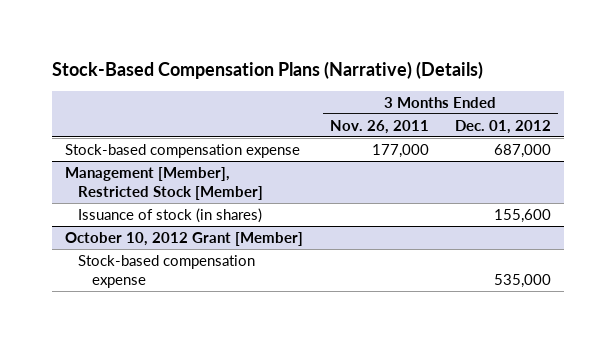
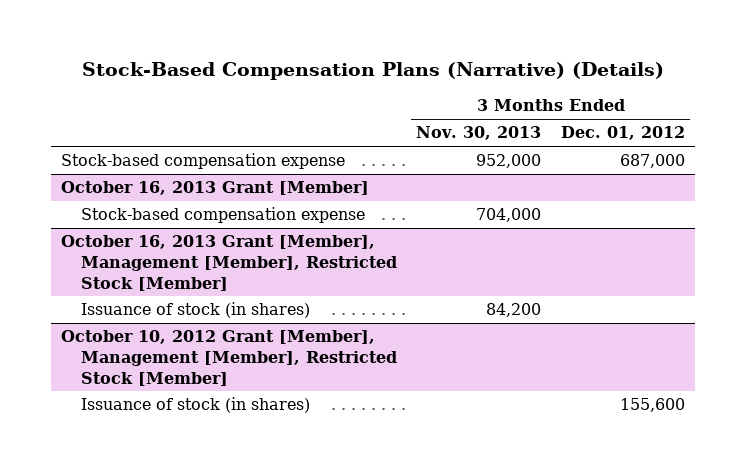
- | 3 Months Ended Nov. 26, 2011 | 3 Months Ended Dec. 01, 2012
+ | 3 Months Ended Nov. 30, 2013 | 3 Months Ended Dec. 01, 2012
- Management [Member], Restricted Stock [Member]
+ October 16, 2013 Grant [Member]
+ Stock-based compensation expense | 704,000 |
+ October 16, 2013 Grant [Member], Management [Member], Restricted Stock [Member]
+ Issuance of stock (in shares) | 84,200 |
+ October 10, 2012 Grant [Member], Management [Member], Restricted Stock [Member]
- October 10, 2012 Grant [Member]
- Stock-based compensation expense | | 535,000

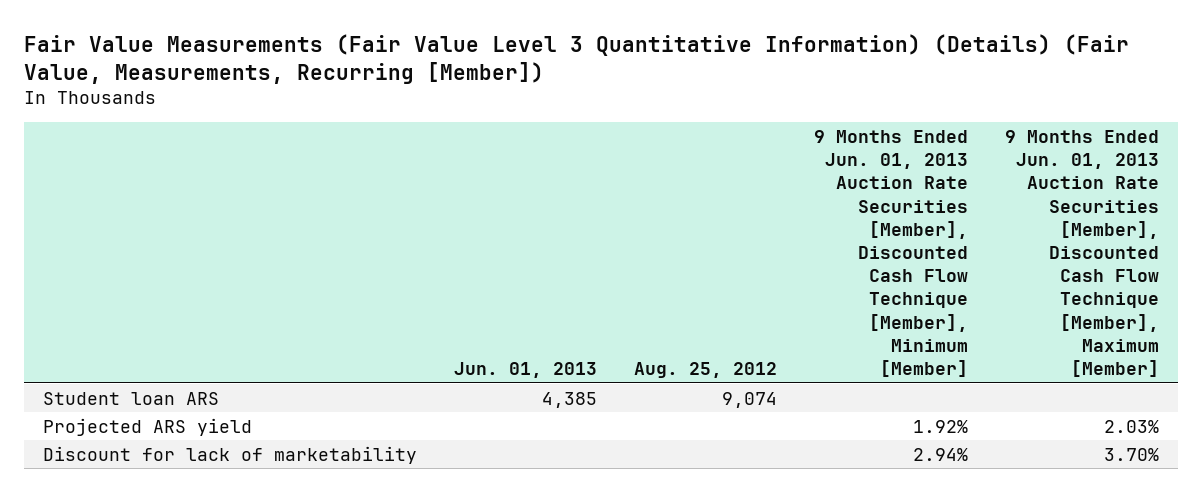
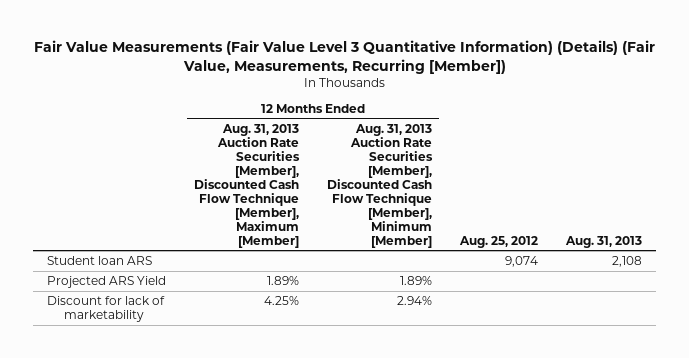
- | Jun. 01, 2013 | Aug. 25, 2012 | 9 Months Ended Jun. 01, 2013 Auction Rate Securities [Member], Discounted Cash Flow Technique [Member], Minimum [Member] | 9 Months Ended Jun. 01, 2013 Auction Rate Securities [Member], Discounted Cash Flow Technique [Member], Maximum [Member]
+ | 12 Months Ended Aug. 31, 2013 Auction Rate Securities [Member], Discounted Cash Flow Technique [Member], Maximum [Member] | 12 Months Ended Aug. 31, 2013 Auction Rate Securities [Member], Discounted Cash Flow Technique [Member], Minimum [Member] | Aug. 25, 2012 | Aug. 31, 2013
- Projected ARS yield | | | 1.92% | 2.03%
+ Projected ARS Yield | 1.89% | 1.89% | |

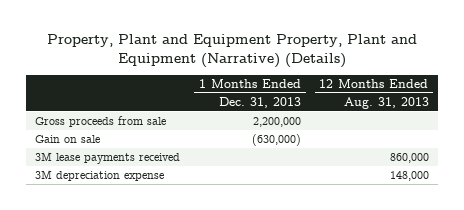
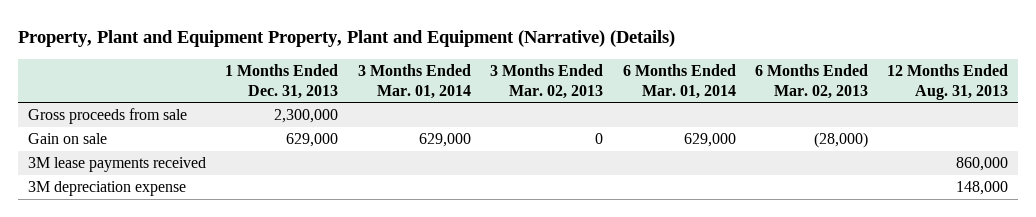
- | 1 Months Ended Dec. 31, 2013 | 12 Months Ended Aug. 31, 2013
+ | 1 Months Ended Dec. 31, 2013 | 3 Months Ended Mar. 01, 2014 | 3 Months Ended Mar. 02, 2013 | 6 Months Ended Mar. 01, 2014 | 6 Months Ended Mar. 02, 2013 | 12 Months Ended Aug. 31, 2013
- Gross proceeds from sale | 2,200,000 |
- Gain on sale | (630,000) |
+ Gross proceeds from sale | 2,300,000 | | | | |
+ Gain on sale | 629,000 | 629,000 | 0 | 629,000 | (28,000) |

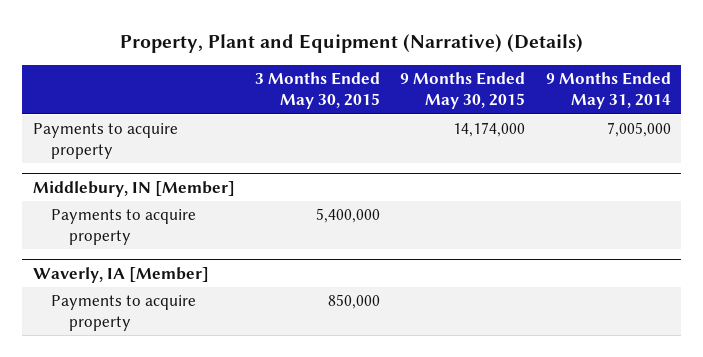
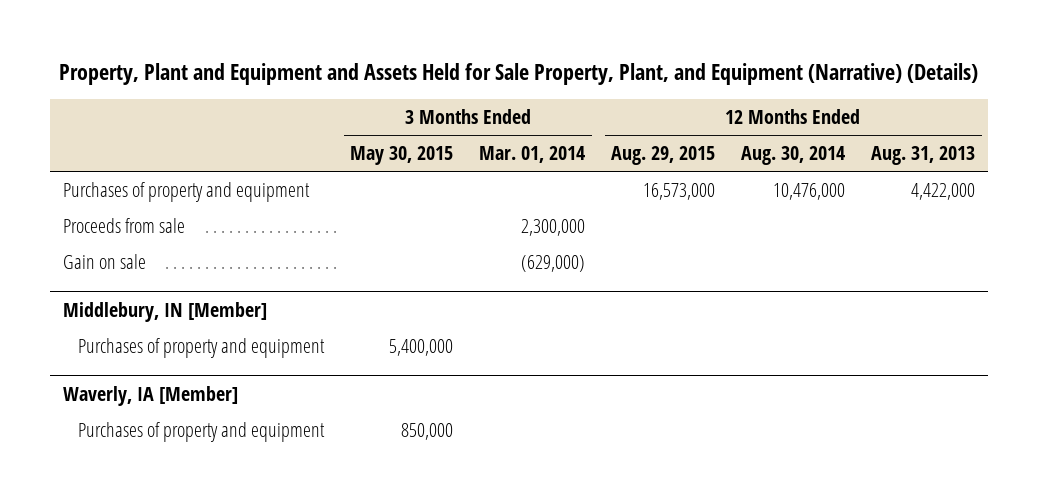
- Property, Plant and Equipment (Narrative) (Details)
+ Property, Plant and Equipment and Assets Held for Sale Property, Plant, and Equipment (Narrative) (Details)
- | 3 Months Ended May 30, 2015 | 9 Months Ended May 30, 2015 | 9 Months Ended May 31, 2014
+ | 3 Months Ended May 30, 2015 | 3 Months Ended Mar. 01, 2014 | 12 Months Ended Aug. 29, 2015 | 12 Months Ended Aug. 30, 2014 | 12 Months Ended Aug. 31, 2013
- Payments to acquire property | | 14,174,000 | 7,005,000
+ Purchases of property and equipment | | | 16,573,000 | 10,476,000 | 4,422,000
+ Proceeds from sale | | 2,300,000 | | |
+ Gain on sale | | (629,000) | | |
@ Middlebury, IN [Member]
- Payments to acquire property | 5,400,000 | |
+ Purchases of property and equipment | 5,400,000 | | | |
@ Waverly, IA [Member]
- Payments to acquire property | 850,000 | |
+ Purchases of property and equipment | 850,000 | | | |

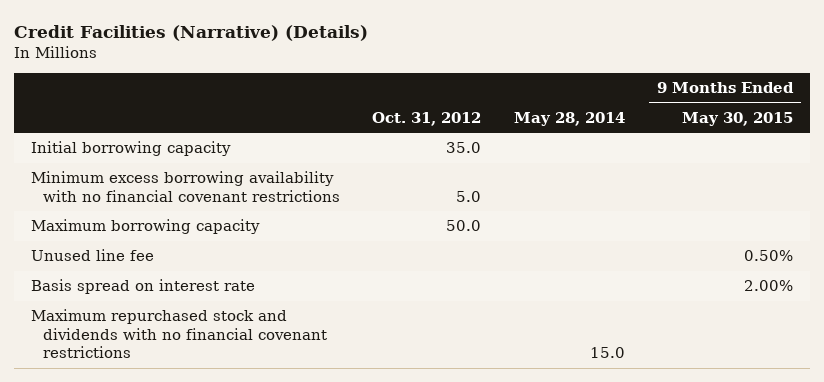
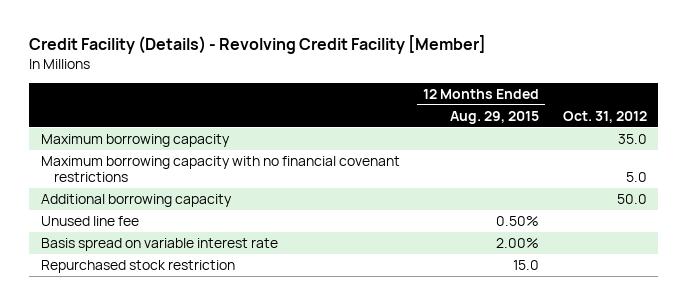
- Credit Facilities (Narrative) (Details)
+ Credit Facility (Details) - Revolving Credit Facility [Member]
- | Oct. 31, 2012 | May 28, 2014 | 9 Months Ended May 30, 2015
+ | 12 Months Ended Aug. 29, 2015 | Oct. 31, 2012
- Initial borrowing capacity | 35.0 | |
- Minimum excess borrowing availability with no financial covenant restrictions | 5.0 | |
- Maximum borrowing capacity | 50.0 | |
+ Maximum borrowing capacity | | 35.0
+ Maximum borrowing capacity with no financial covenant restrictions | | 5.0
+ Additional borrowing capacity | | 50.0
- Basis spread on interest rate | | | 2.00%
- Maximum repurchased stock and dividends with no financial covenant restrictions | | 15.0 |
+ Basis spread on variable interest rate | 2.00% |
+ Repurchased stock restriction | 15.0 |

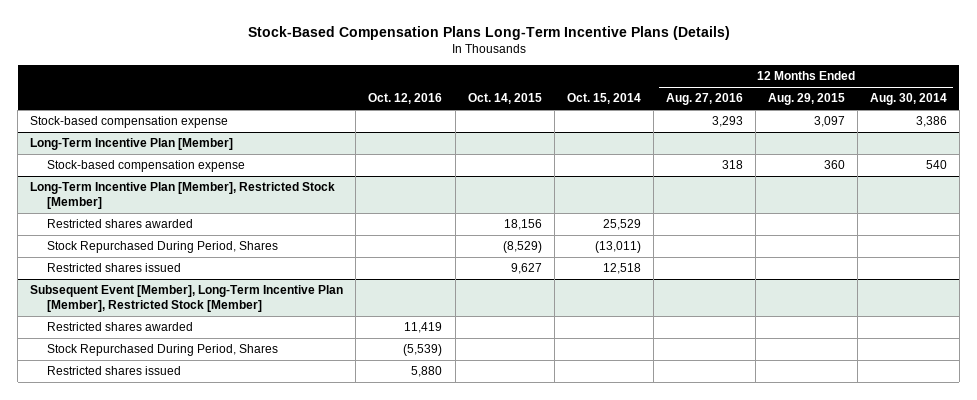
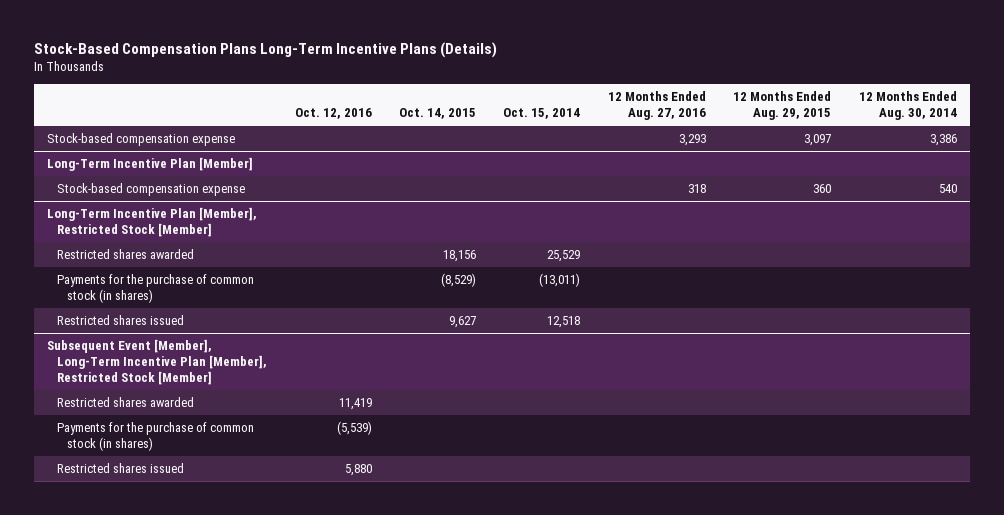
@ Long-Term Incentive Plan [Member], Restricted Stock [Member]
- Stock Repurchased During Period, Shares | | (8,529) | (13,011) | | |
+ Payments for the purchase of common stock (in shares) | | (8,529) | (13,011) | | |
@ Subsequent Event [Member], Long-Term Incentive Plan [Member], Restricted Stock [Member]
- Stock Repurchased During Period, Shares | (5,539) | | | | |
+ Payments for the purchase of common stock (in shares) | (5,539) | | | | |

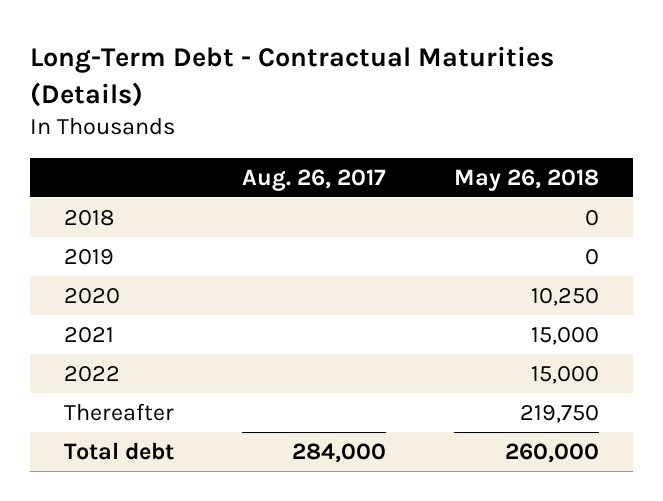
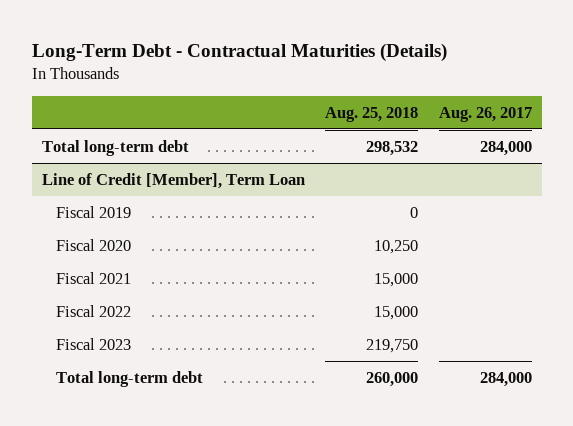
- | Aug. 26, 2017 | May 26, 2018
+ | Aug. 25, 2018 | Aug. 26, 2017
- 2018 | | 0
- 2019 | | 0
- 2020 | | 10,250
- 2021 | | 15,000
- 2022 | | 15,000
- Thereafter | | 219,750
- Total debt | 284,000 | 260,000
+ Total long-term debt | 298,532 | 284,000
+ Line of Credit [Member], Term Loan
+ Fiscal 2019 | 0 |
+ Fiscal 2020 | 10,250 |
+ Fiscal 2021 | 15,000 |
+ Fiscal 2022 | 15,000 |
+ Fiscal 2023 | 219,750 |
+ Total long-term debt | 260,000 | 284,000

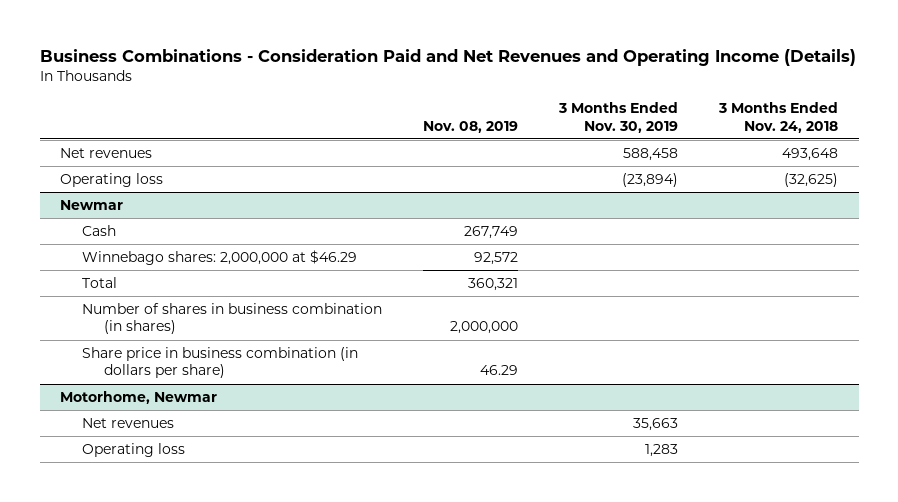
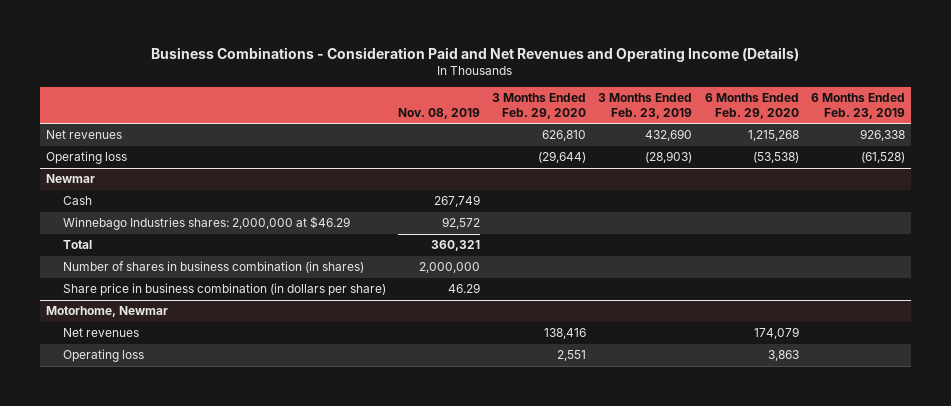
- | Nov. 08, 2019 | 3 Months Ended Nov. 30, 2019 | 3 Months Ended Nov. 24, 2018
+ | Nov. 08, 2019 | 3 Months Ended Feb. 29, 2020 | 3 Months Ended Feb. 23, 2019 | 6 Months Ended Feb. 29, 2020 | 6 Months Ended Feb. 23, 2019
@ Newmar
- Winnebago shares: 2,000,000 at $46.29 | 92,572 | |
+ Winnebago Industries shares: 2,000,000 at $46.29 | 92,572 | | | |

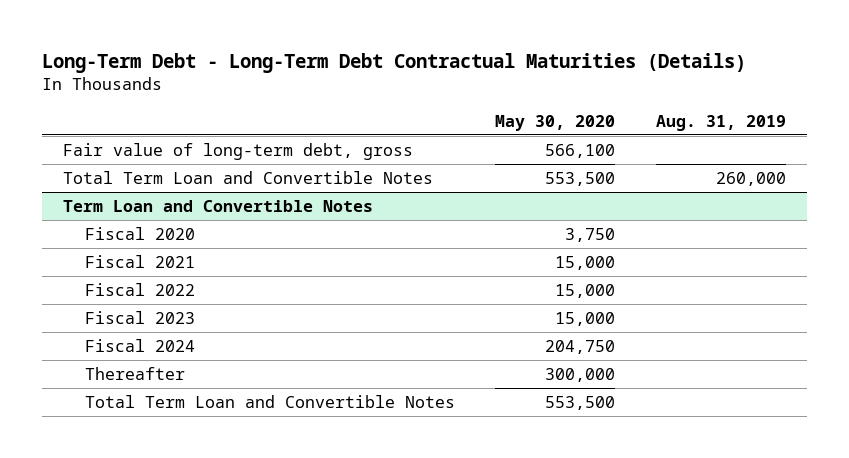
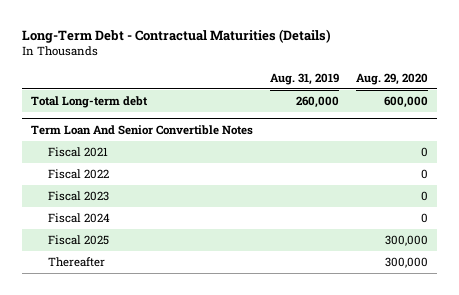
- Long-Term Debt - Long-Term Debt Contractual Maturities (Details)
+ Long-Term Debt - Contractual Maturities (Details)
- | May 30, 2020 | Aug. 31, 2019
+ | Aug. 31, 2019 | Aug. 29, 2020
- Fair value of long-term debt, gross | 566,100 |
- Total Term Loan and Convertible Notes | 553,500 | 260,000
- Term Loan and Convertible Notes
- Fiscal 2020 | 3,750 |
+ Total Long-term debt | 260,000 | 600,000
+ Term Loan And Senior Convertible Notes
+ Fiscal 2025 | | 300,000
- Total Term Loan and Convertible Notes | 553,500 |

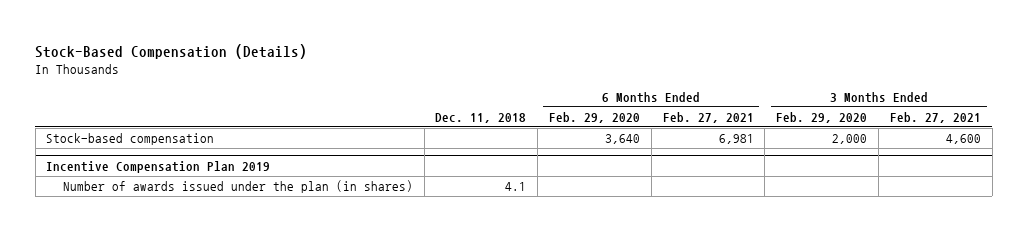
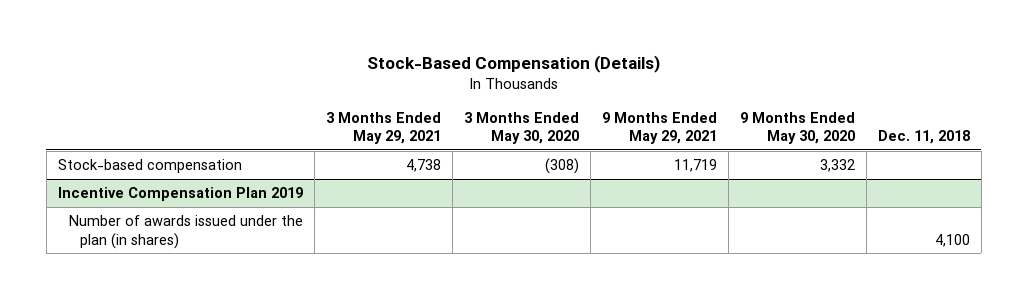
- | Dec. 11, 2018 | 6 Months Ended Feb. 29, 2020 | 6 Months Ended Feb. 27, 2021 | 3 Months Ended Feb. 29, 2020 | 3 Months Ended Feb. 27, 2021
+ | 3 Months Ended May 29, 2021 | 3 Months Ended May 30, 2020 | 9 Months Ended May 29, 2021 | 9 Months Ended May 30, 2020 | Dec. 11, 2018
@ Incentive Compensation Plan 2019
- Number of awards issued under the plan (in shares) | 4.1 | | | |
+ Number of awards issued under the plan (in shares) | | | | | 4,100

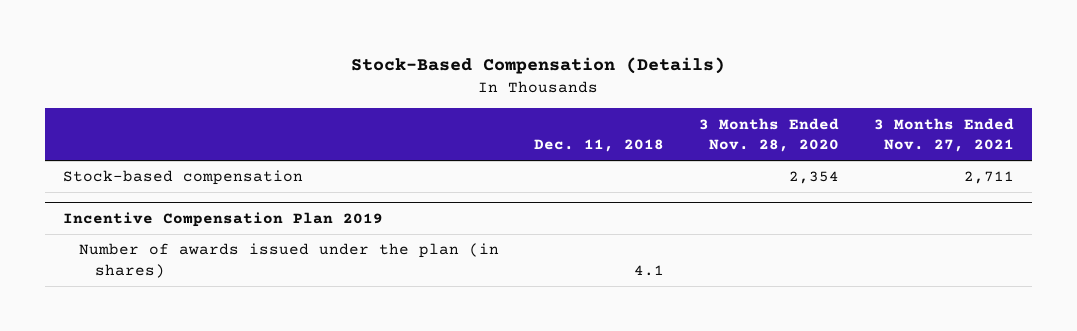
- | 3 Months Ended May 29, 2021 | 3 Months Ended May 30, 2020 | 9 Months Ended May 29, 2021 | 9 Months Ended May 30, 2020 | Dec. 11, 2018
+ | Dec. 11, 2018 | 3 Months Ended Nov. 28, 2020 | 3 Months Ended Nov. 27, 2021
@ Incentive Compensation Plan 2019
- Number of awards issued under the plan (in shares) | | | | | 4,100
+ Number of awards issued under the plan (in shares) | 4.1 | |

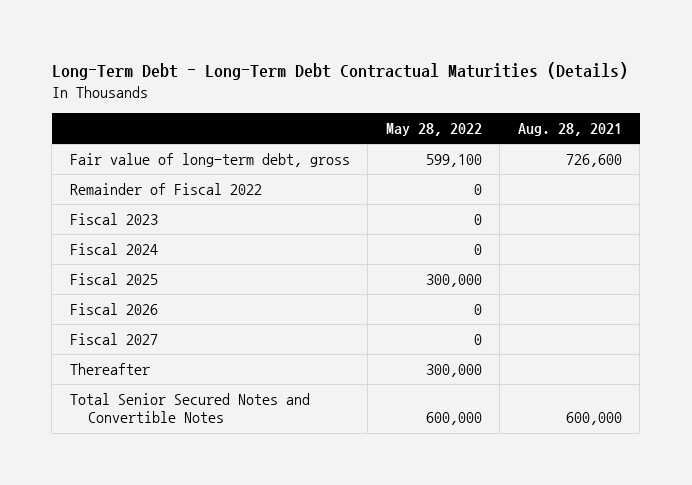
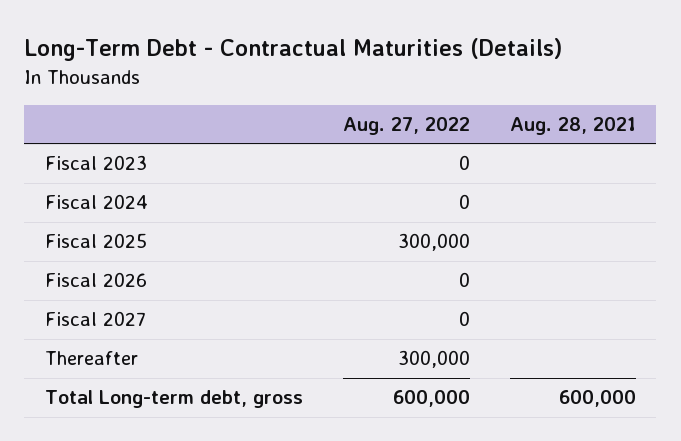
- Long-Term Debt - Long-Term Debt Contractual Maturities (Details)
+ Long-Term Debt - Contractual Maturities (Details)
- | May 28, 2022 | Aug. 28, 2021
+ | Aug. 27, 2022 | Aug. 28, 2021
- Fair value of long-term debt, gross | 599,100 | 726,600
- Remainder of Fiscal 2022 | 0 |
- Total Senior Secured Notes and Convertible Notes | 600,000 | 600,000
+ Total Long-term debt, gross | 600,000 | 600,000

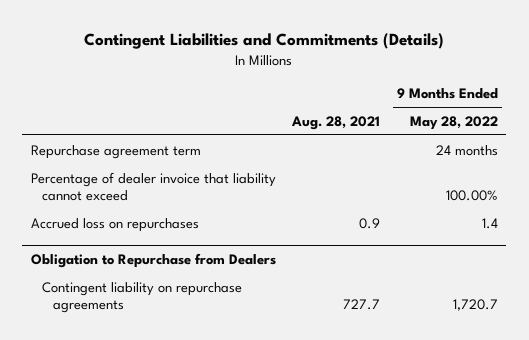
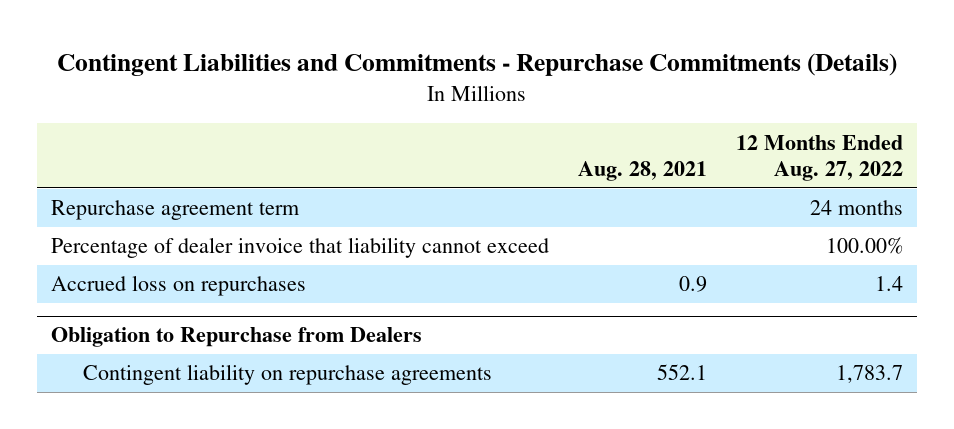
- Contingent Liabilities and Commitments (Details)
+ Contingent Liabilities and Commitments - Repurchase Commitments (Details)
- | Aug. 28, 2021 | 9 Months Ended May 28, 2022
+ | Aug. 28, 2021 | 12 Months Ended Aug. 27, 2022
@ Obligation to Repurchase from Dealers
- Contingent liability on repurchase agreements | 727.7 | 1,720.7
+ Contingent liability on repurchase agreements | 552.1 | 1,783.7

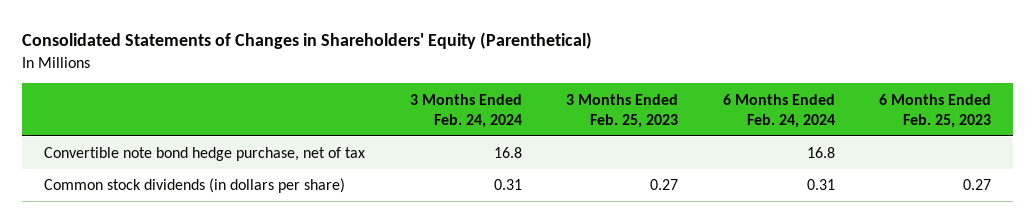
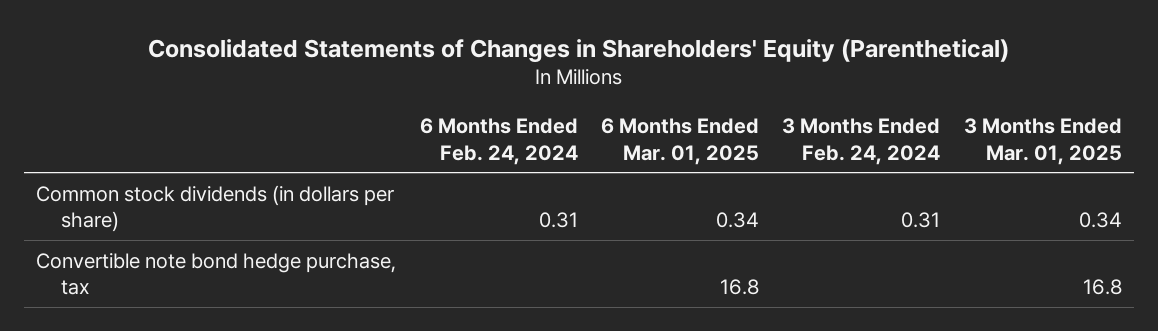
- | 3 Months Ended Feb. 24, 2024 | 3 Months Ended Feb. 25, 2023 | 6 Months Ended Feb. 24, 2024 | 6 Months Ended Feb. 25, 2023
+ | 6 Months Ended Feb. 24, 2024 | 6 Months Ended Mar. 01, 2025 | 3 Months Ended Feb. 24, 2024 | 3 Months Ended Mar. 01, 2025
- Convertible note bond hedge purchase, net of tax | 16.8 | | 16.8 |
+ Convertible note bond hedge purchase, tax | | 16.8 | | 16.8

